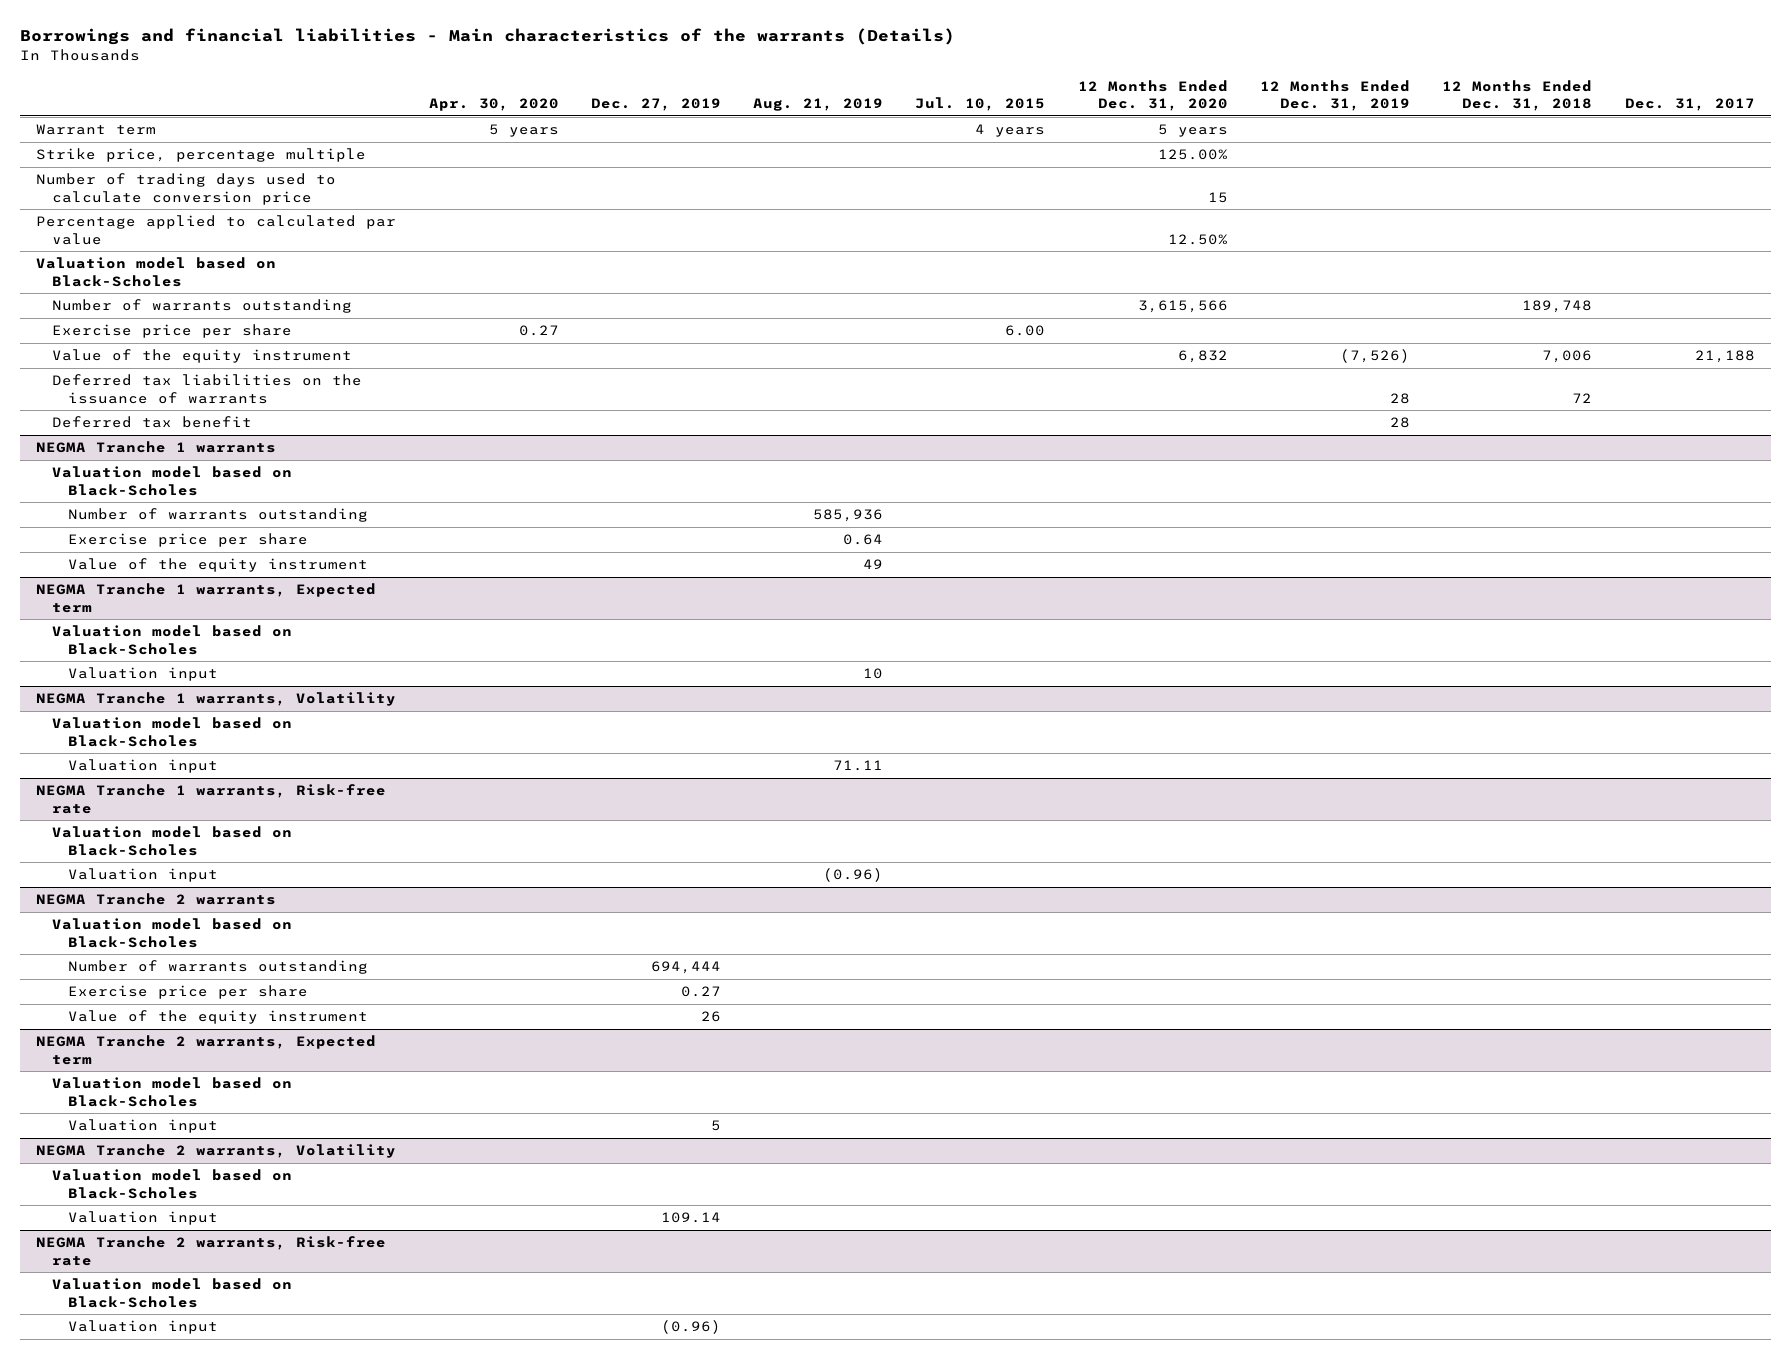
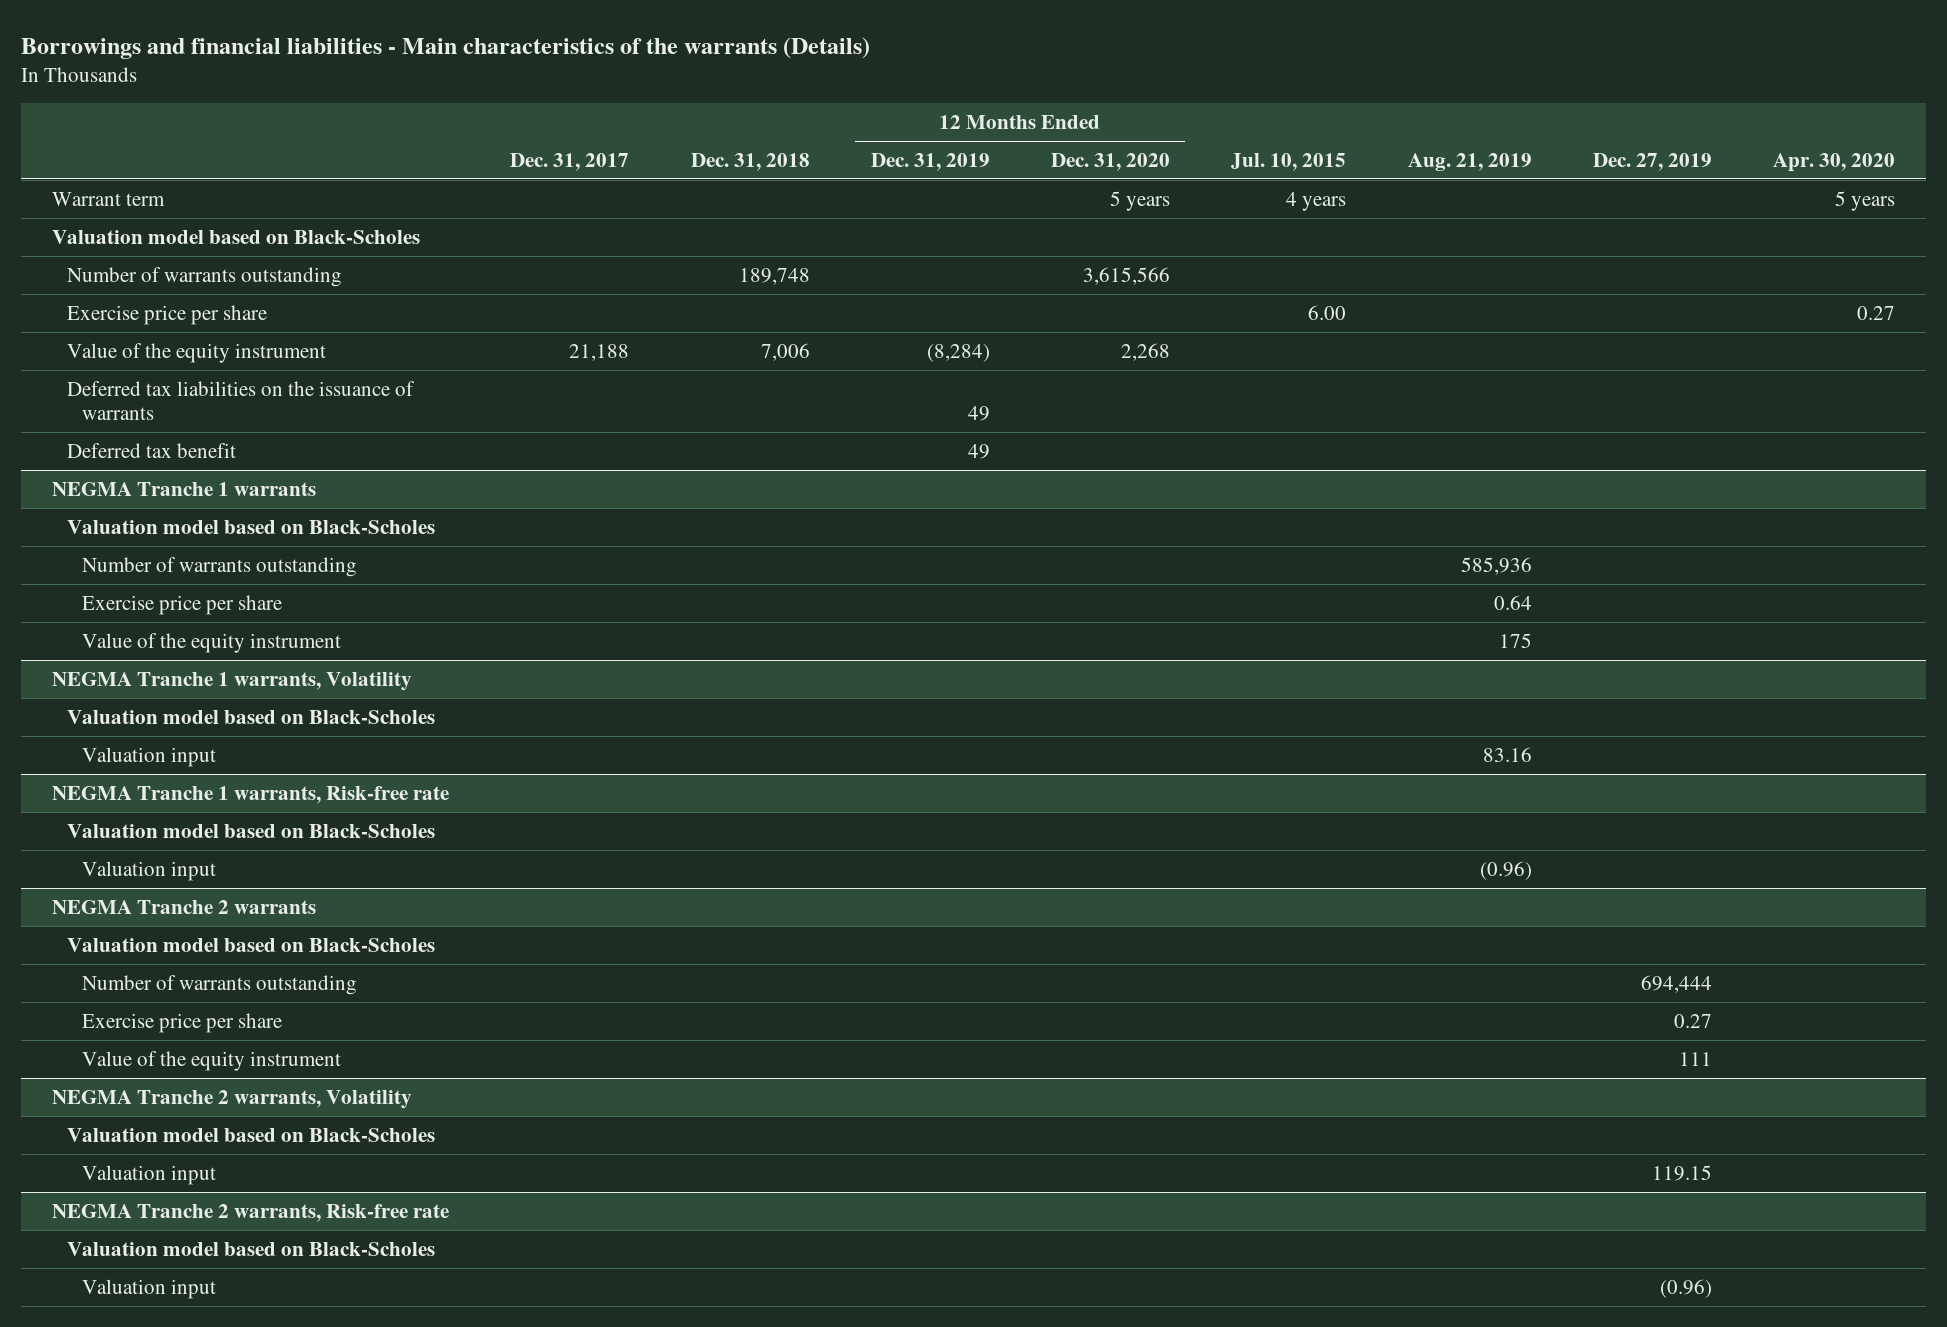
- | Apr. 30, 2020 | Dec. 27, 2019 | Aug. 21, 2019 | Jul. 10, 2015 | 12 Months Ended Dec. 31, 2020 | 12 Months Ended Dec. 31, 2019 | 12 Months Ended Dec. 31, 2018 | Dec. 31, 2017
+ | Dec. 31, 2017 | Dec. 31, 2018 | 12 Months Ended Dec. 31, 2019 | 12 Months Ended Dec. 31, 2020 | Jul. 10, 2015 | Aug. 21, 2019 | Dec. 27, 2019 | Apr. 30, 2020
- Strike price, percentage multiple | | | | | 125.00% | | |
- Number of trading days used to calculate conversion price | | | | | 15 | | |
- Percentage applied to calculated par value | | | | | 12.50% | | |
- Value of the equity instrument | | | | | 6,832 | (7,526) | 7,006 | 21,188
- Deferred tax liabilities on the issuance of warrants | | | | | | 28 | 72 |
- Deferred tax benefit | | | | | | 28 | |
+ Value of the equity instrument | 21,188 | 7,006 | (8,284) | 2,268 | | | |
+ Deferred tax liabilities on the issuance of warrants | | | 49 | | | | |
+ Deferred tax benefit | | | 49 | | | | |
@ NEGMA Tranche 1 warrants
- Value of the equity instrument | | | 49 | | | | |
- NEGMA Tranche 1 warrants, Expected term
- Valuation model based on Black-Scholes
- Valuation input | | | 10 | | | | |
@ NEGMA Tranche 1 warrants
+ Value of the equity instrument | | | | | | 175 | |
@ NEGMA Tranche 1 warrants, Volatility
- Valuation input | | | 71.11 | | | | |
+ Valuation input | | | | | | 83.16 | |
@ NEGMA Tranche 2 warrants
- Value of the equity instrument | | 26 | | | | | |
- NEGMA Tranche 2 warrants, Expected term
- Valuation model based on Black-Scholes
- Valuation input | | 5 | | | | | |
@ NEGMA Tranche 2 warrants
+ Value of the equity instrument | | | | | | | 111 |
@ NEGMA Tranche 2 warrants, Volatility
- Valuation input | | 109.14 | | | | | |
+ Valuation input | | | | | | | 119.15 |

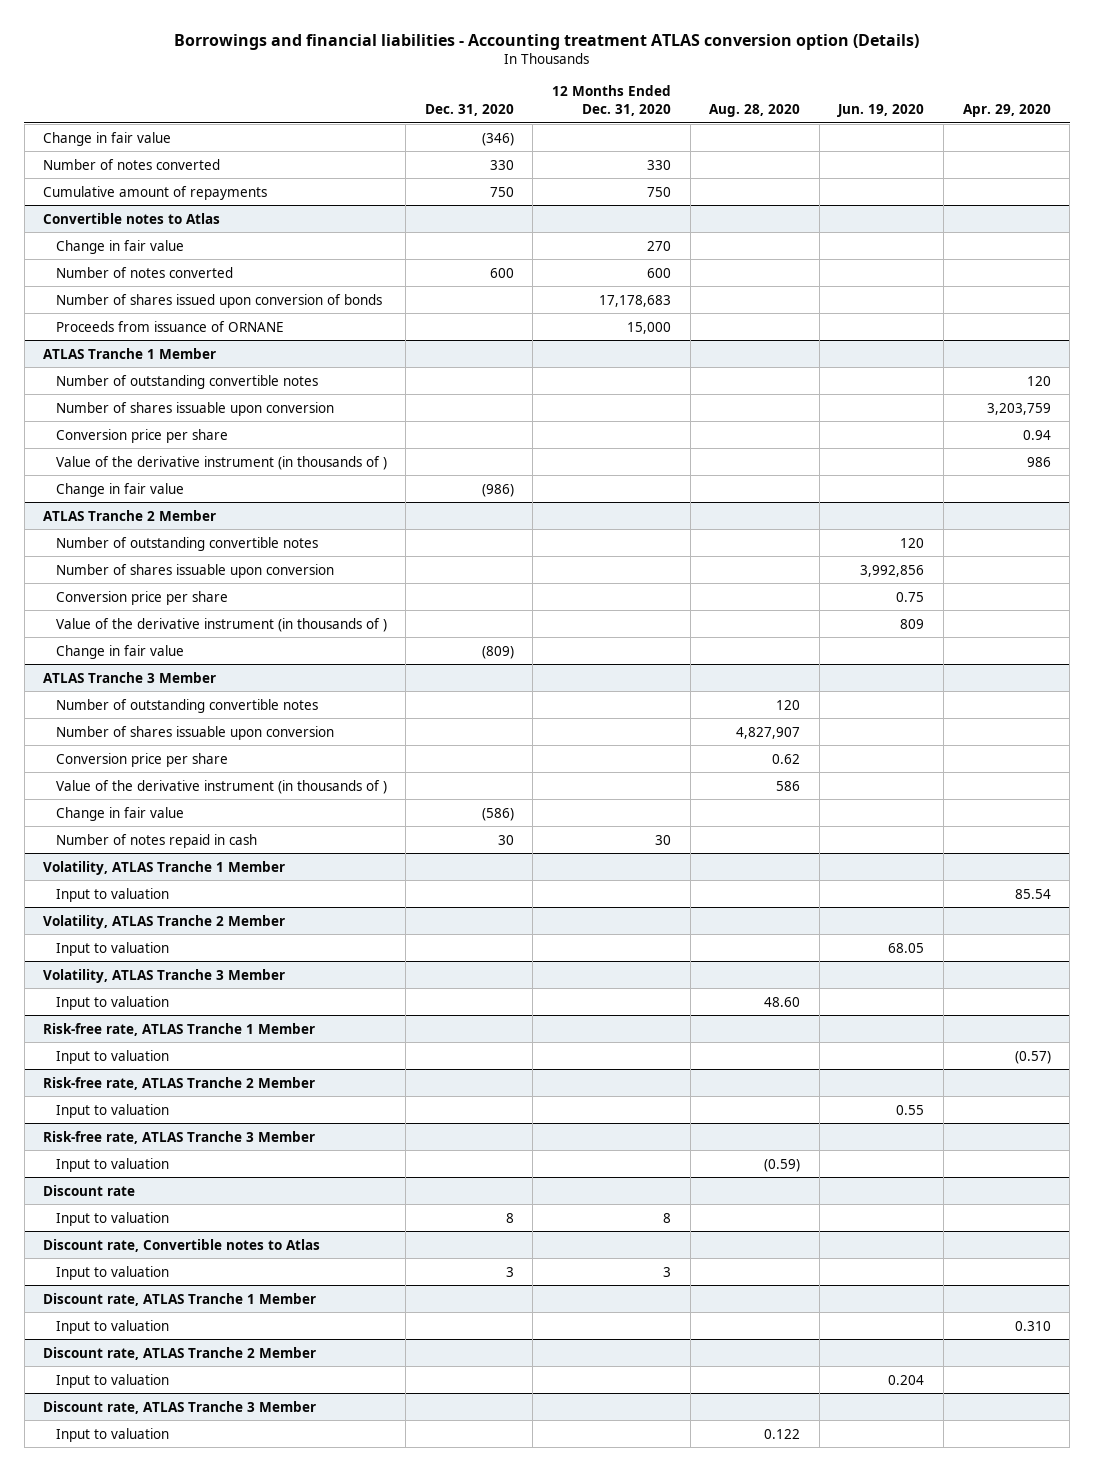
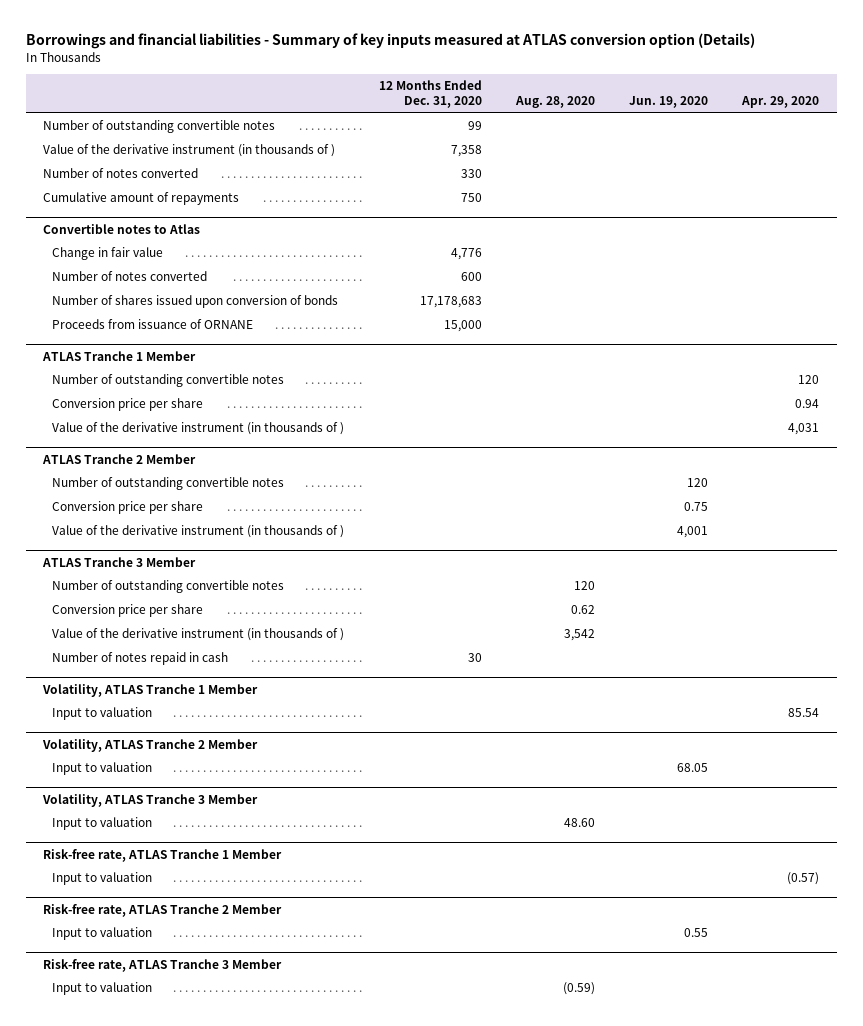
- Borrowings and financial liabilities - Accounting treatment ATLAS conversion option (Details)
+ Borrowings and financial liabilities - Summary of key inputs measured at ATLAS conversion option (Details)
- | Dec. 31, 2020 | 12 Months Ended Dec. 31, 2020 | Aug. 28, 2020 | Jun. 19, 2020 | Apr. 29, 2020
+ | 12 Months Ended Dec. 31, 2020 | Aug. 28, 2020 | Jun. 19, 2020 | Apr. 29, 2020
- Change in fair value | (346) | | | |
+ Number of outstanding convertible notes | 99 | | |
+ Value of the derivative instrument (in thousands of ) | 7,358 | | |
@ Convertible notes to Atlas
- Change in fair value | | 270 | | |
+ Change in fair value | 4,776 | | |
@ ATLAS Tranche 1 Member
- Number of shares issuable upon conversion | | | | | 3,203,759
- Value of the derivative instrument (in thousands of ) | | | | | 986
- Change in fair value | (986) | | | |
+ Value of the derivative instrument (in thousands of ) | | | | 4,031
@ ATLAS Tranche 2 Member
- Number of shares issuable upon conversion | | | | 3,992,856 |
- Value of the derivative instrument (in thousands of ) | | | | 809 |
- Change in fair value | (809) | | | |
+ Value of the derivative instrument (in thousands of ) | | | 4,001 |
@ ATLAS Tranche 3 Member
- Number of shares issuable upon conversion | | | 4,827,907 | |
- Value of the derivative instrument (in thousands of ) | | | 586 | |
- Change in fair value | (586) | | | |
+ Value of the derivative instrument (in thousands of ) | | 3,542 | |
- Discount rate
- Input to valuation | 8 | 8 | | |
- Discount rate, Convertible notes to Atlas
- Input to valuation | 3 | 3 | | |
- Discount rate, ATLAS Tranche 1 Member
- Input to valuation | | | | | 0.310
- Discount rate, ATLAS Tranche 2 Member
- Input to valuation | | | | 0.204 |
- Discount rate, ATLAS Tranche 3 Member
- Input to valuation | | | 0.122 | |

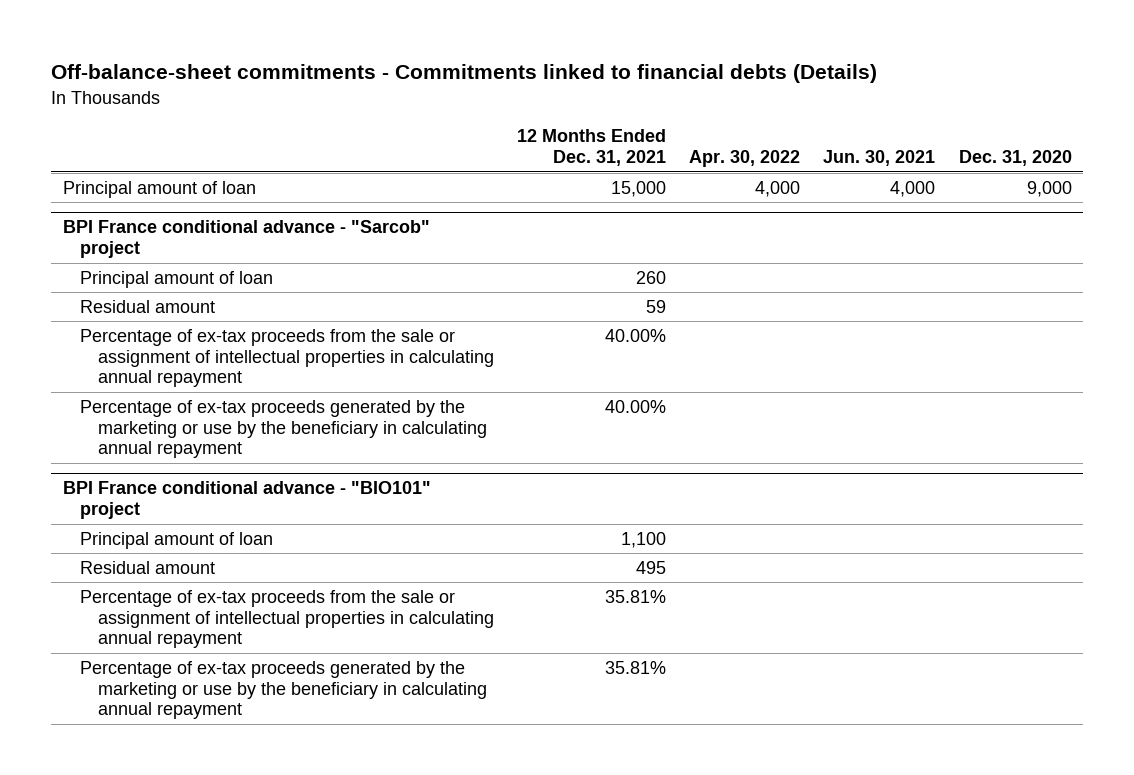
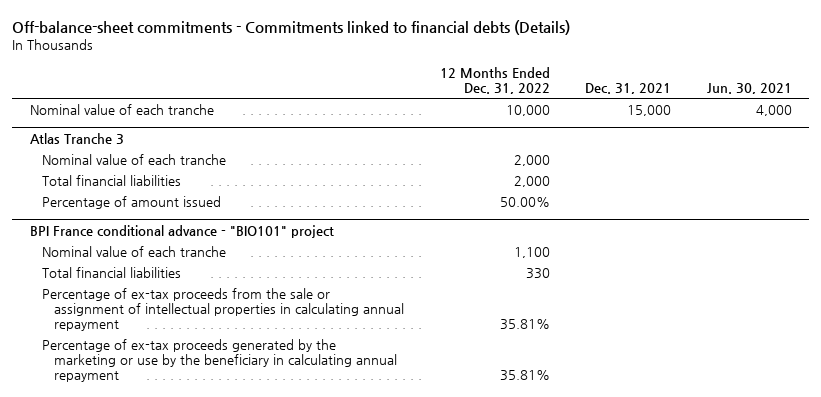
- | 12 Months Ended Dec. 31, 2021 | Apr. 30, 2022 | Jun. 30, 2021 | Dec. 31, 2020
+ | 12 Months Ended Dec. 31, 2022 | Dec. 31, 2021 | Jun. 30, 2021
- Principal amount of loan | 15,000 | 4,000 | 4,000 | 9,000
- BPI France conditional advance - "Sarcob" project
- Principal amount of loan | 260 | | |
- Residual amount | 59 | | |
- Percentage of ex-tax proceeds from the sale or assignment of intellectual properties in calculating annual repayment | 40.00% | | |
- Percentage of ex-tax proceeds generated by the marketing or use by the beneficiary in calculating annual repayment | 40.00% | | |
+ Nominal value of each tranche | 10,000 | 15,000 | 4,000
+ Atlas Tranche 3
+ Nominal value of each tranche | 2,000 | |
+ Total financial liabilities | 2,000 | |
+ Percentage of amount issued | 50.00% | |
@ BPI France conditional advance - "BIO101" project
- Principal amount of loan | 1,100 | | |
- Residual amount | 495 | | |
+ Nominal value of each tranche | 1,100 | |
+ Total financial liabilities | 330 | |

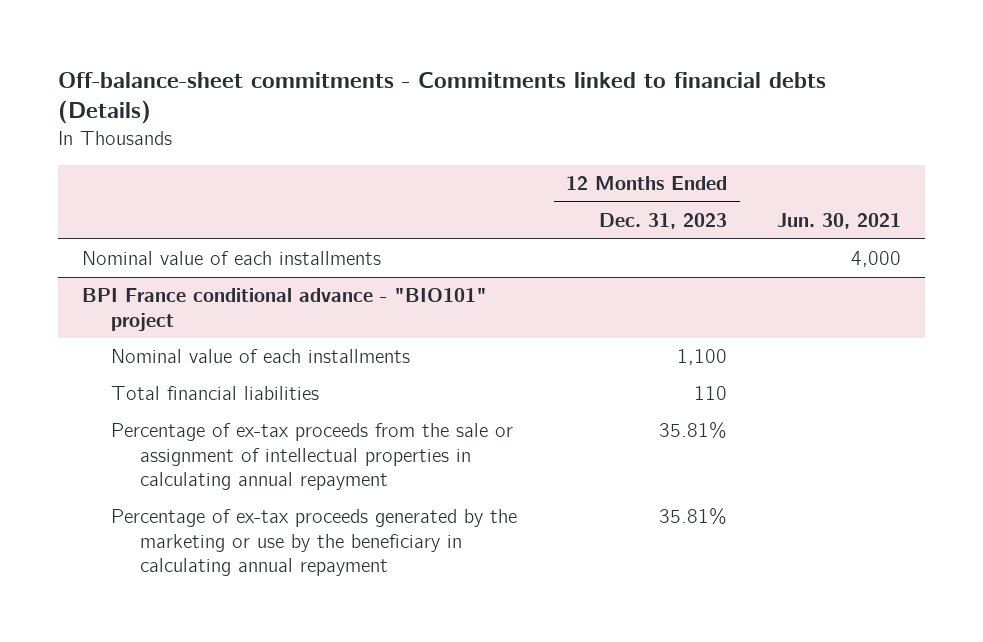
- | 12 Months Ended Dec. 31, 2022 | Dec. 31, 2021 | Jun. 30, 2021
+ | 12 Months Ended Dec. 31, 2023 | Jun. 30, 2021
- Nominal value of each tranche | 10,000 | 15,000 | 4,000
- Atlas Tranche 3
- Nominal value of each tranche | 2,000 | |
- Total financial liabilities | 2,000 | |
- Percentage of amount issued | 50.00% | |
+ Nominal value of each installments | | 4,000
@ BPI France conditional advance - "BIO101" project
- Nominal value of each tranche | 1,100 | |
+ Nominal value of each installments | 1,100 |

